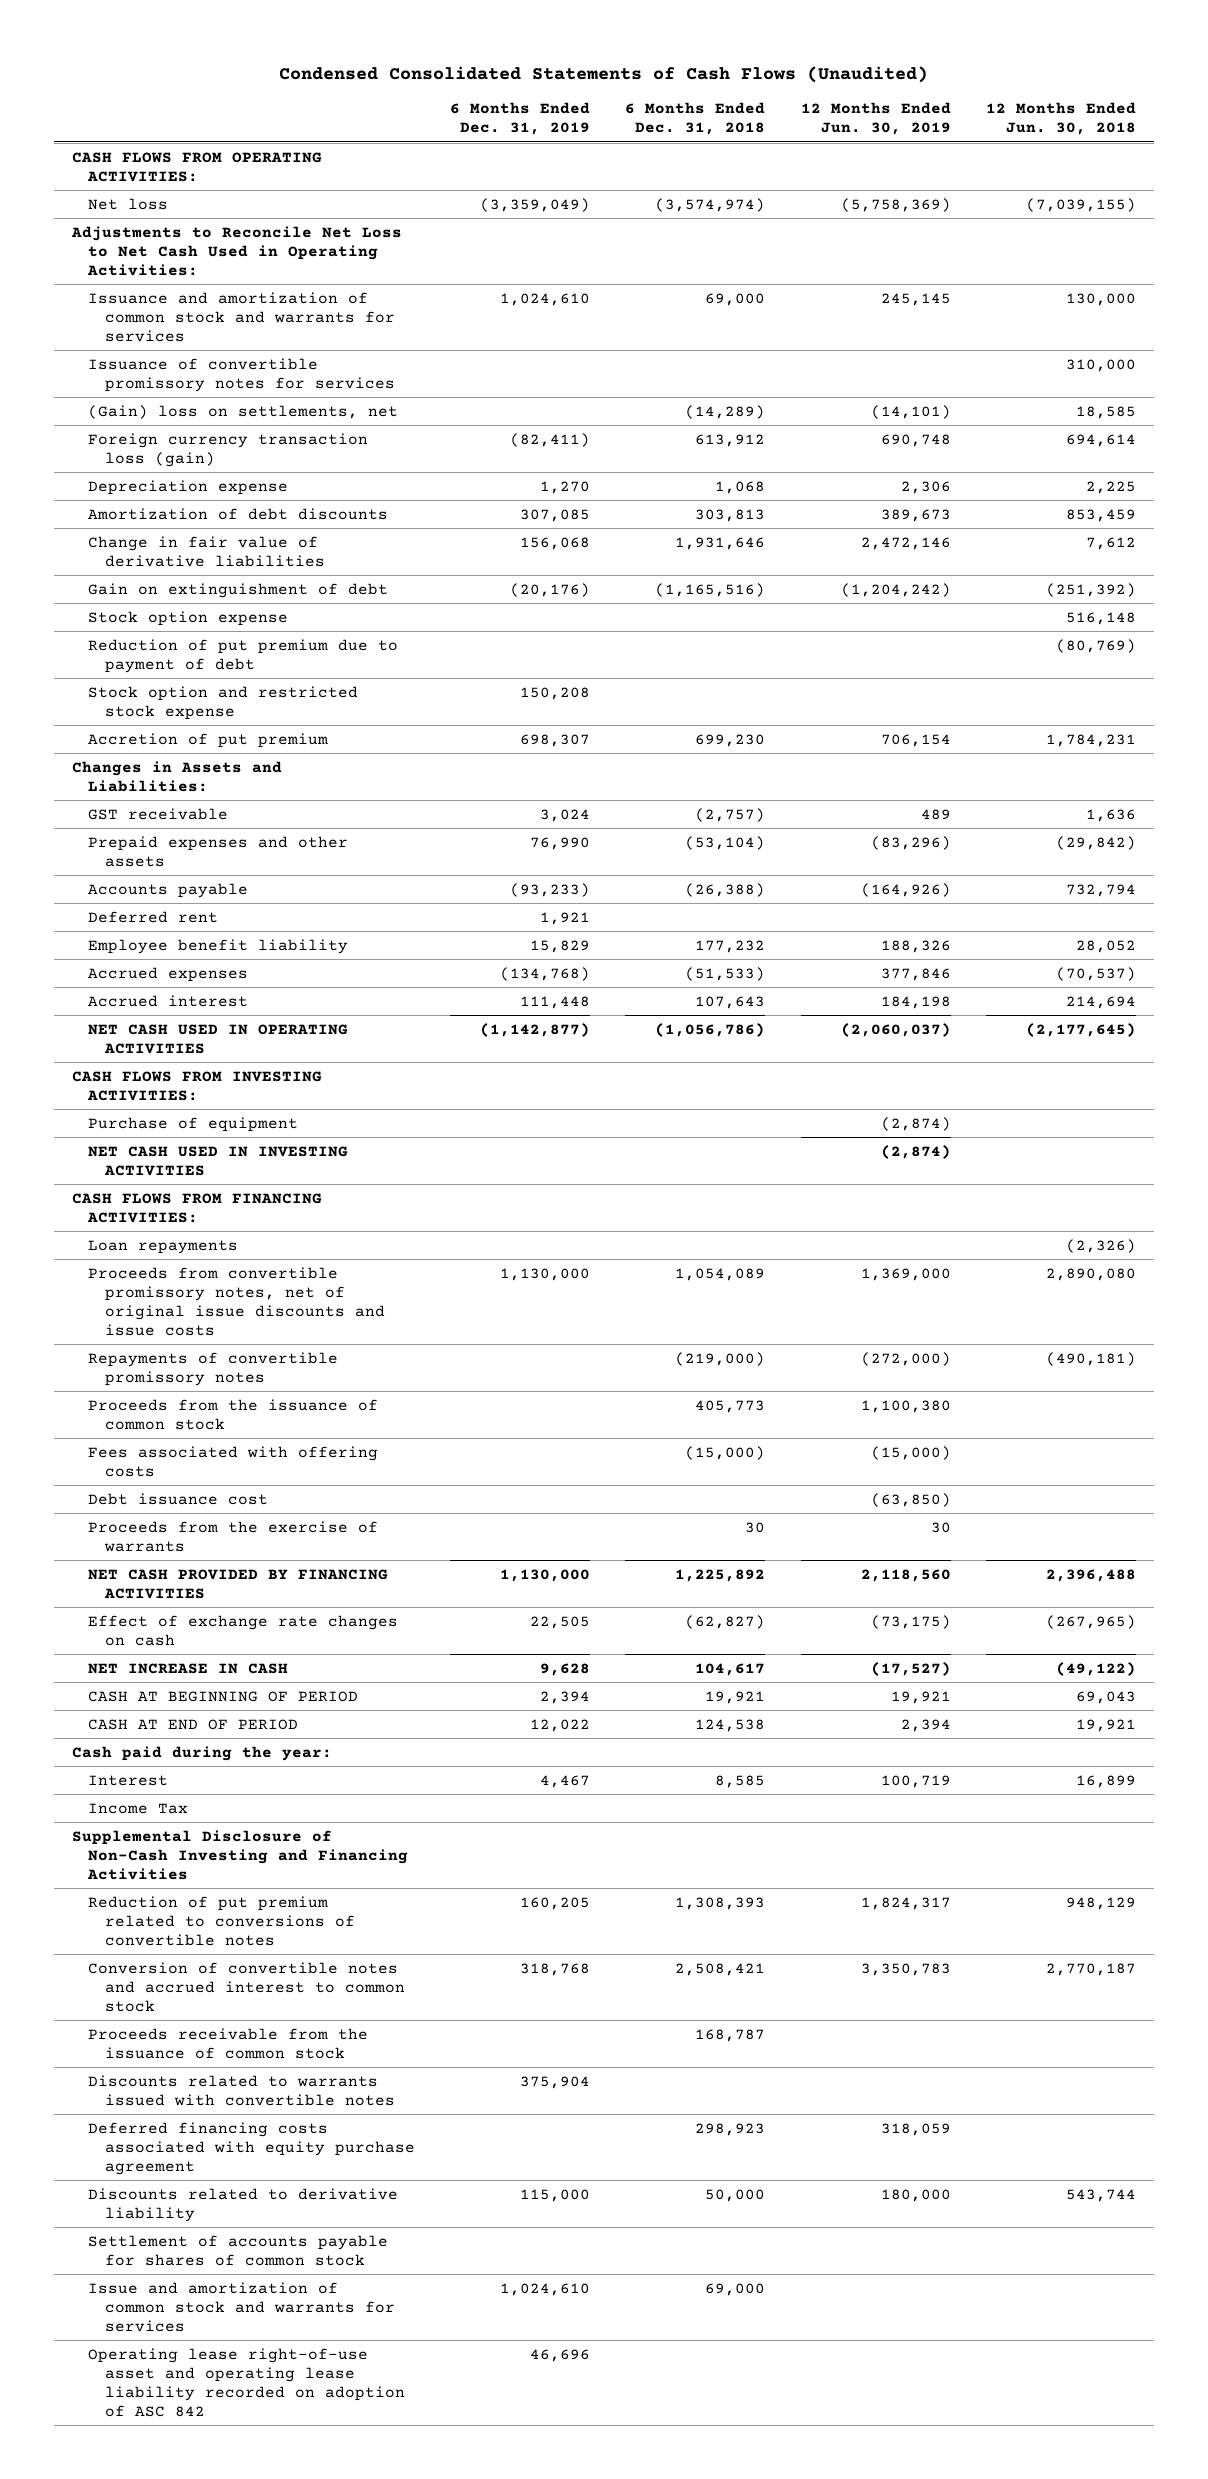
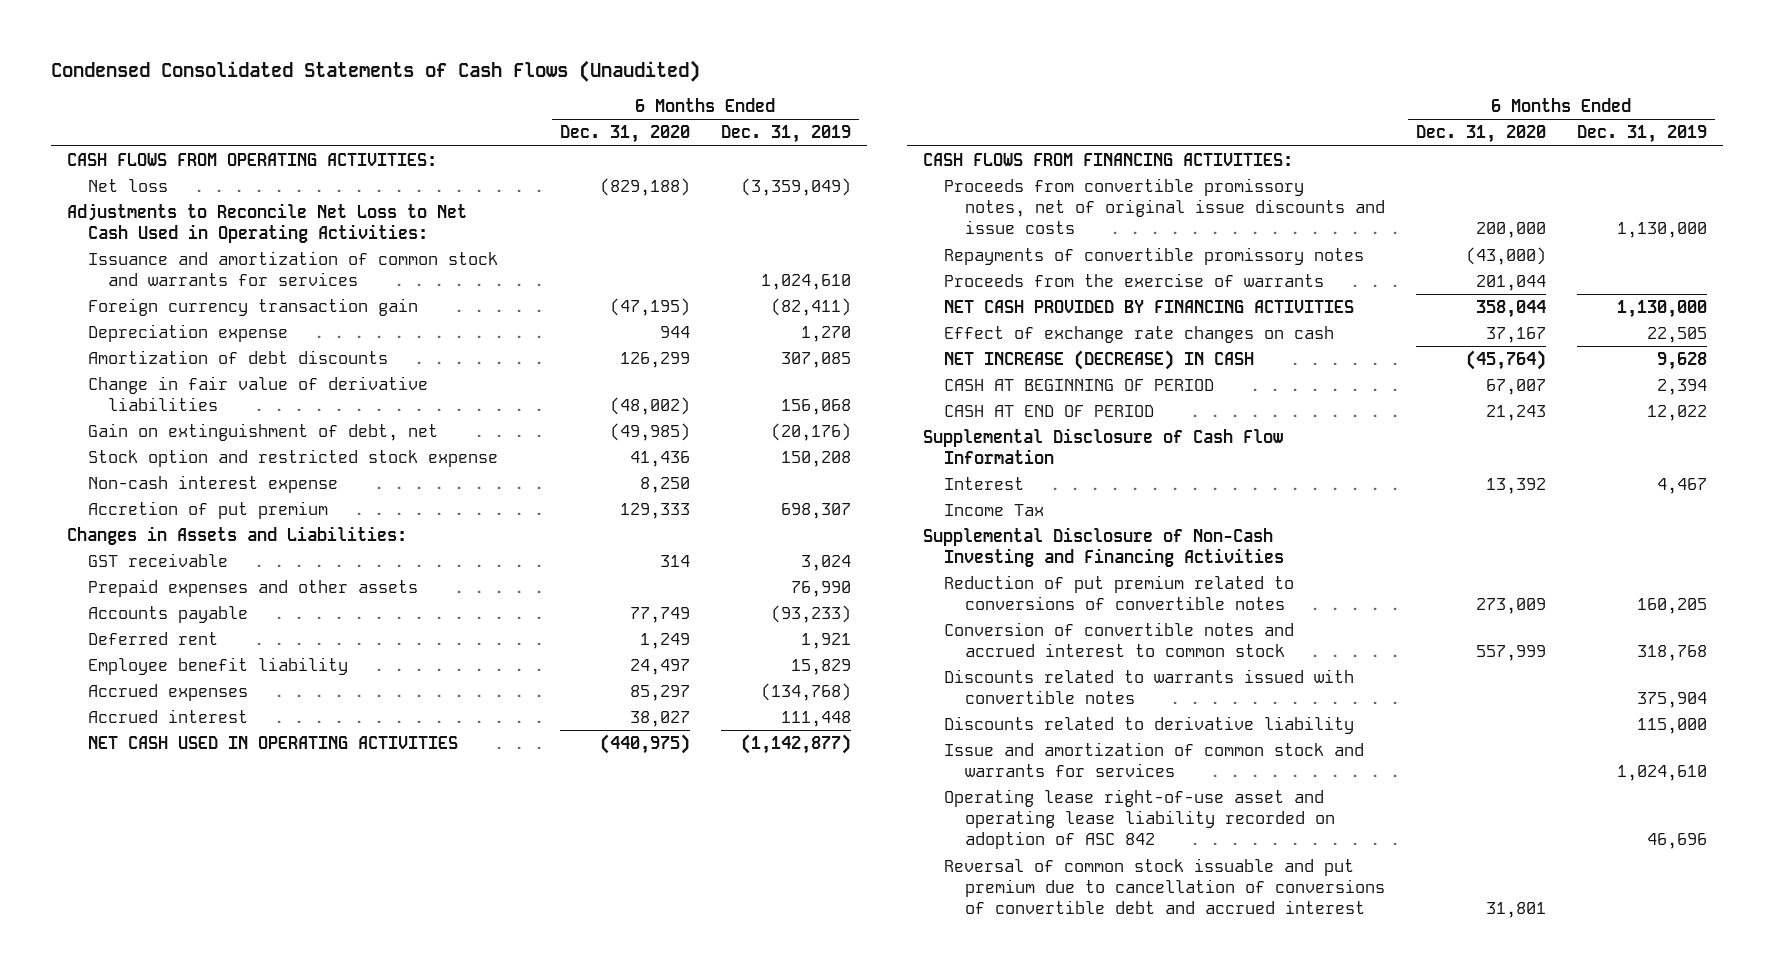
- | 6 Months Ended Dec. 31, 2019 | 6 Months Ended Dec. 31, 2018 | 12 Months Ended Jun. 30, 2019 | 12 Months Ended Jun. 30, 2018
+ | 6 Months Ended Dec. 31, 2020 | 6 Months Ended Dec. 31, 2019
- Issuance of convertible promissory notes for services | | | | 310,000
- (Gain) loss on settlements, net | | (14,289) | (14,101) | 18,585
- Foreign currency transaction loss (gain) | (82,411) | 613,912 | 690,748 | 694,614
+ Foreign currency transaction gain | (47,195) | (82,411)
- Gain on extinguishment of debt | (20,176) | (1,165,516) | (1,204,242) | (251,392)
- Stock option expense | | | | 516,148
- Reduction of put premium due to payment of debt | | | | (80,769)
+ Gain on extinguishment of debt, net | (49,985) | (20,176)
+ Non-cash interest expense | 8,250 |
- CASH FLOWS FROM INVESTING ACTIVITIES:
- Purchase of equipment | | | (2,874) |
- NET CASH USED IN INVESTING ACTIVITIES | | | (2,874) |
- Loan repayments | | | | (2,326)
- Proceeds from the issuance of common stock | | 405,773 | 1,100,380 |
- Fees associated with offering costs | | (15,000) | (15,000) |
- Debt issuance cost | | | (63,850) |
- NET INCREASE IN CASH | 9,628 | 104,617 | (17,527) | (49,122)
+ NET INCREASE (DECREASE) IN CASH | (45,764) | 9,628
- Cash paid during the year:
+ Supplemental Disclosure of Cash Flow Information
- Proceeds receivable from the issuance of common stock | | 168,787 | |
- Deferred financing costs associated with equity purchase agreement | | 298,923 | 318,059 |
- Settlement of accounts payable for shares of common stock
+ Reversal of common stock issuable and put premium due to cancellation of conversions of convertible debt and accrued interest | 31,801 |

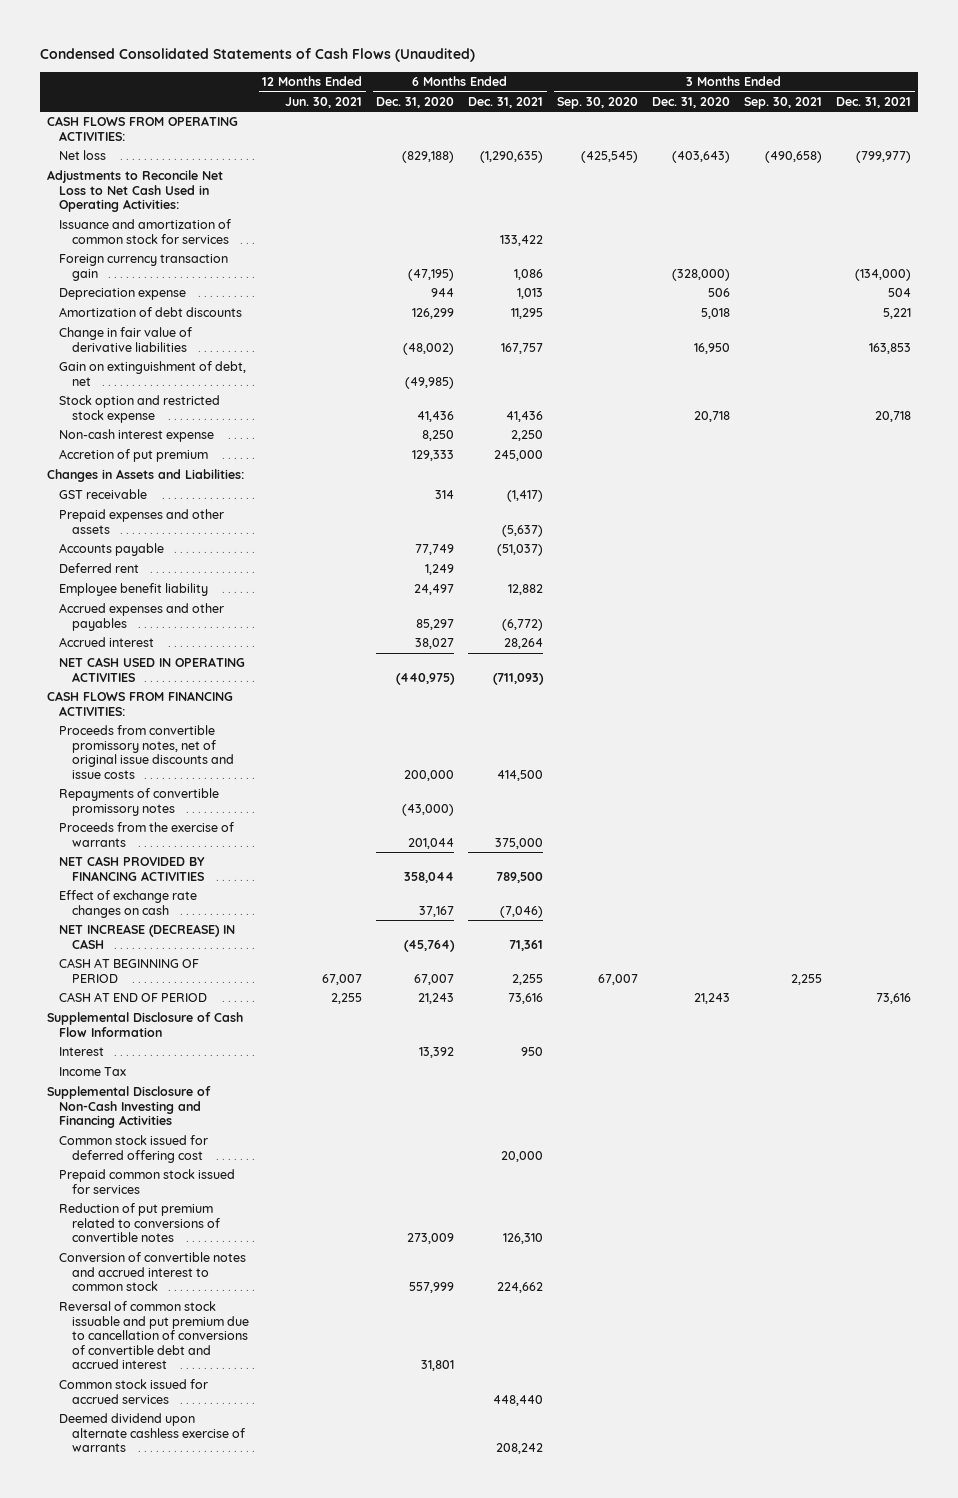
- | 6 Months Ended Dec. 31, 2020 | 6 Months Ended Dec. 31, 2019
+ | 12 Months Ended Jun. 30, 2021 | 6 Months Ended Dec. 31, 2020 | 6 Months Ended Dec. 31, 2021 | 3 Months Ended Sep. 30, 2020 | 3 Months Ended Dec. 31, 2020 | 3 Months Ended Sep. 30, 2021 | 3 Months Ended Dec. 31, 2021
- Issuance and amortization of common stock and warrants for services | | 1,024,610
+ Issuance and amortization of common stock for services | | | 133,422 | | | |
- Accrued expenses | 85,297 | (134,768)
+ Accrued expenses and other payables | | 85,297 | (6,772) | | | |
+ Common stock issued for deferred offering cost | | | 20,000 | | | |
+ Prepaid common stock issued for services
- Discounts related to warrants issued with convertible notes | | 375,904
- Discounts related to derivative liability | | 115,000
- Issue and amortization of common stock and warrants for services | | 1,024,610
- Operating lease right-of-use asset and operating lease liability recorded on adoption of ASC 842 | | 46,696
+ Common stock issued for accrued services | | | 448,440 | | | |
+ Deemed dividend upon alternate cashless exercise of warrants | | | 208,242 | | | |

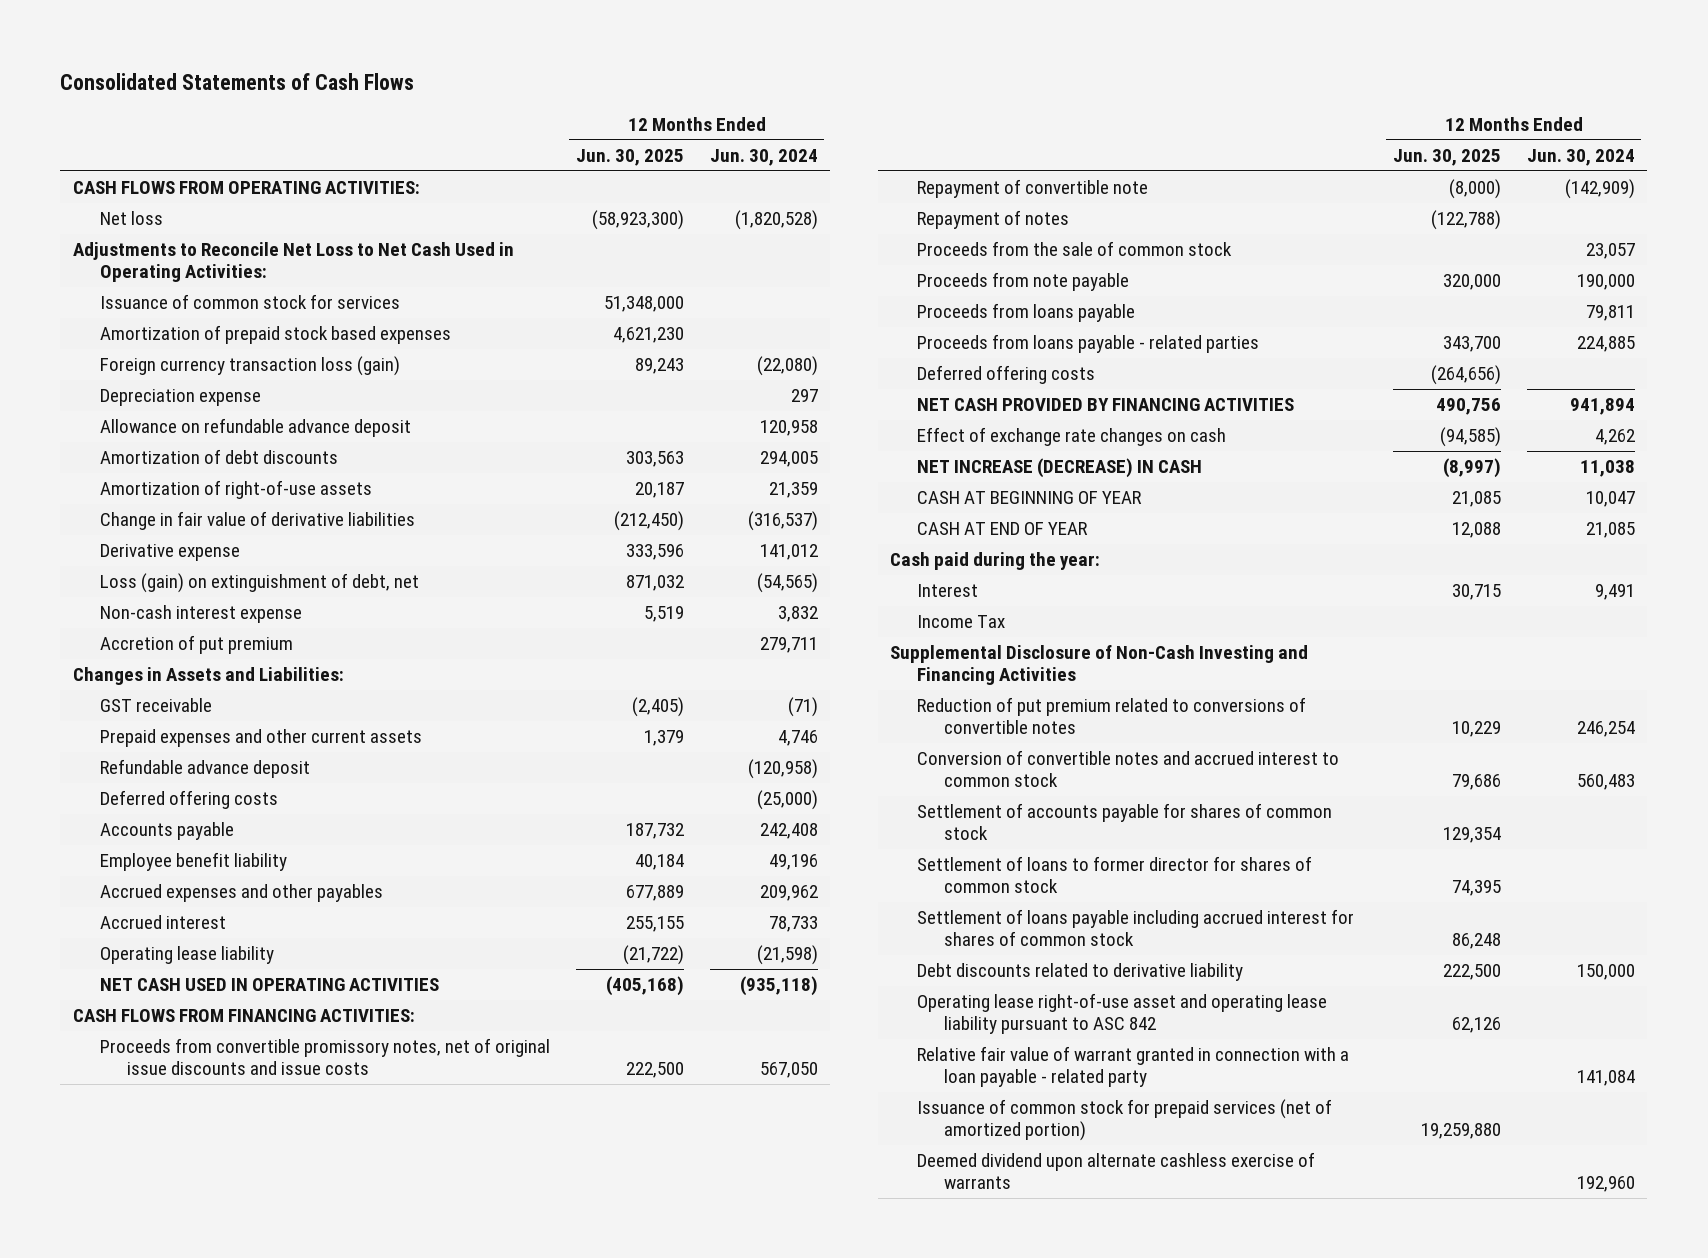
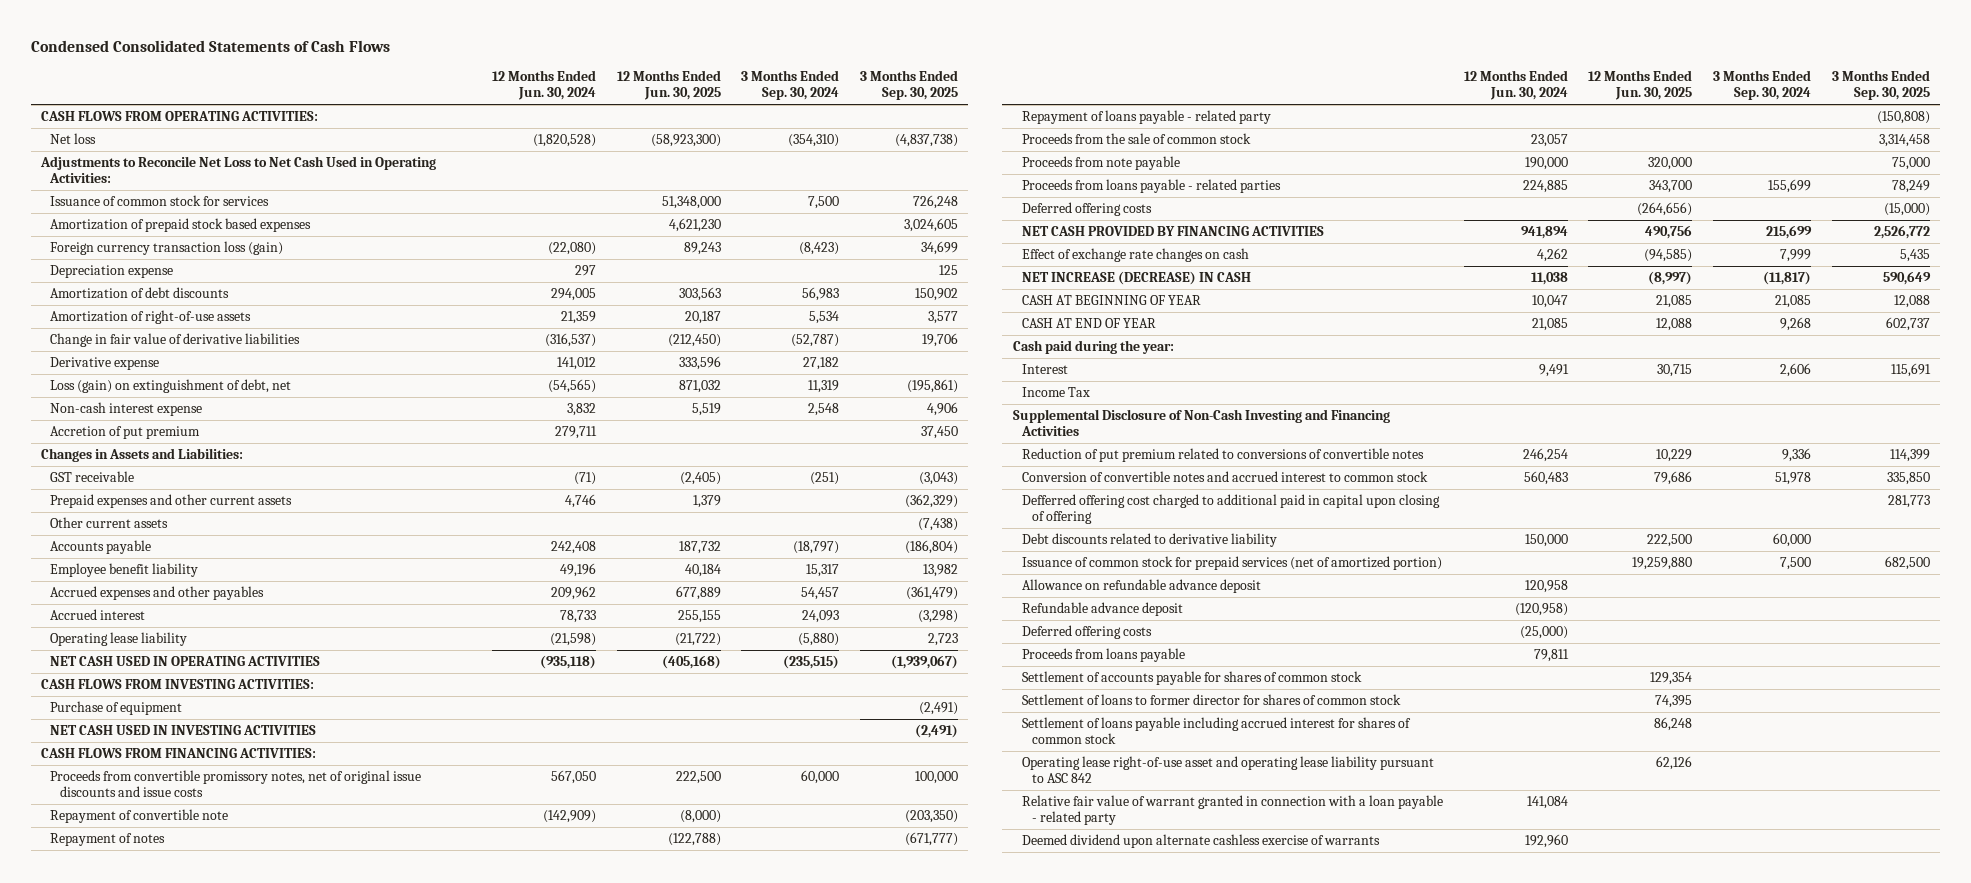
- Consolidated Statements of Cash Flows
+ Condensed Consolidated Statements of Cash Flows
- | 12 Months Ended Jun. 30, 2025 | 12 Months Ended Jun. 30, 2024
+ | 12 Months Ended Jun. 30, 2024 | 12 Months Ended Jun. 30, 2025 | 3 Months Ended Sep. 30, 2024 | 3 Months Ended Sep. 30, 2025
+ Other current assets | | | | (7,438)
+ CASH FLOWS FROM INVESTING ACTIVITIES:
+ Purchase of equipment | | | | (2,491)
+ NET CASH USED IN INVESTING ACTIVITIES | | | | (2,491)
+ Repayment of loans payable - related party | | | | (150,808)
+ Defferred offering cost charged to additional paid in capital upon closing of offering | | | | 281,773
moved up: Debt discounts related to derivative liability | 150,000 | 222,500 | 60,000 |
moved up: Issuance of common stock for prepaid services (net of amortized portion) | | 19,259,880 | 7,500 | 682,500
moved down: Allowance on refundable advance deposit | 120,958 | | |
moved down: Refundable advance deposit | (120,958) | | |
moved down: Deferred offering costs | (25,000) | | |
moved down: Proceeds from loans payable | 79,811 | | |

